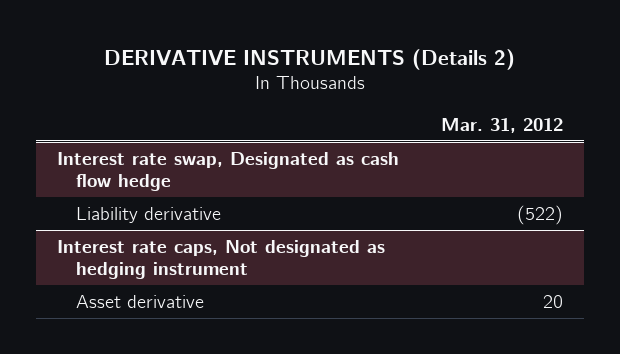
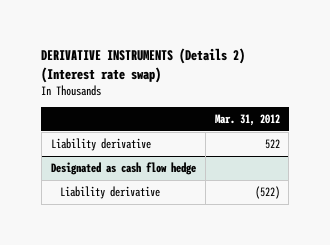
- DERIVATIVE INSTRUMENTS (Details 2)
+ DERIVATIVE INSTRUMENTS (Details 2) (Interest rate swap)
- Interest rate swap, Designated as cash flow hedge
+ Liability derivative | 522
+ Designated as cash flow hedge
- Interest rate caps, Not designated as hedging instrument
- Asset derivative | 20

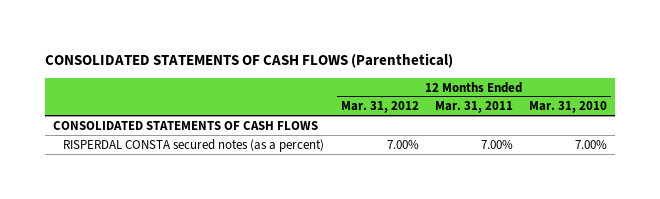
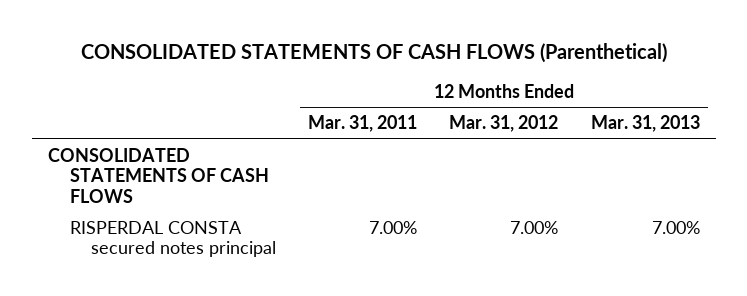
- | 12 Months Ended Mar. 31, 2012 | 12 Months Ended Mar. 31, 2011 | 12 Months Ended Mar. 31, 2010
+ | 12 Months Ended Mar. 31, 2011 | 12 Months Ended Mar. 31, 2012 | 12 Months Ended Mar. 31, 2013
- RISPERDAL CONSTA secured notes (as a percent) | 7.00% | 7.00% | 7.00%
+ RISPERDAL CONSTA secured notes principal | 7.00% | 7.00% | 7.00%

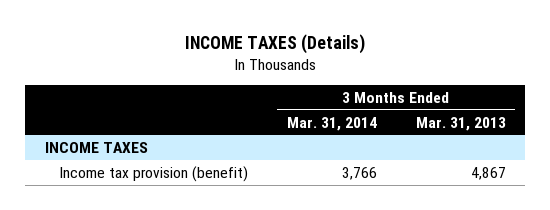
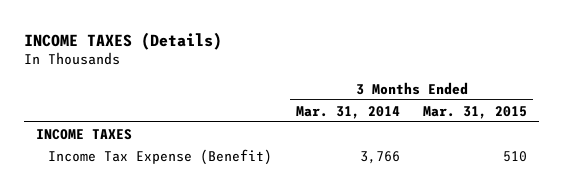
- | 3 Months Ended Mar. 31, 2014 | 3 Months Ended Mar. 31, 2013
+ | 3 Months Ended Mar. 31, 2014 | 3 Months Ended Mar. 31, 2015
- Income tax provision (benefit) | 3,766 | 4,867
+ Income Tax Expense (Benefit) | 3,766 | 510

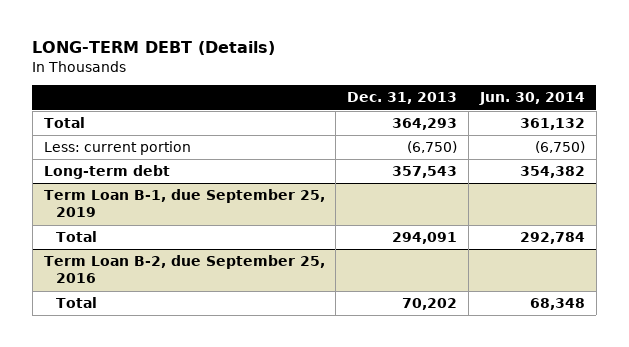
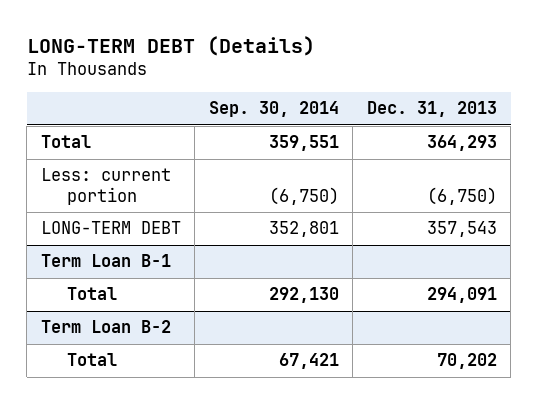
- | Dec. 31, 2013 | Jun. 30, 2014
+ | Sep. 30, 2014 | Dec. 31, 2013
- Long-term debt | 357,543 | 354,382
- Term Loan B-1, due September 25, 2019
+ LONG-TERM DEBT | 352,801 | 357,543
+ Term Loan B-1
- Term Loan B-2, due September 25, 2016
+ Term Loan B-2

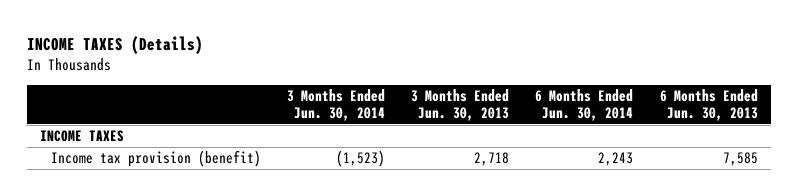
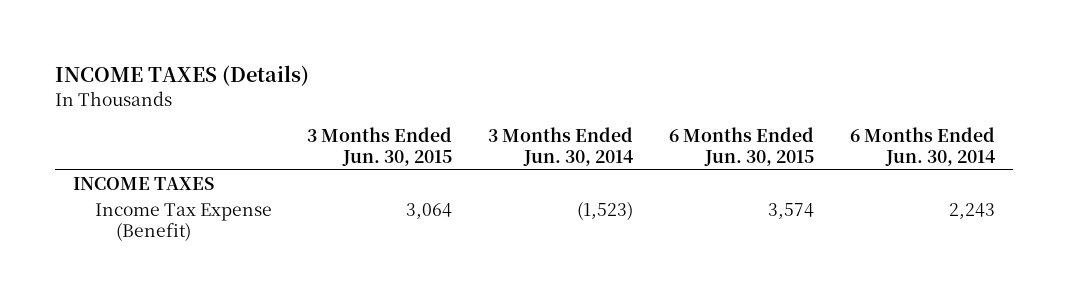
- | 3 Months Ended Jun. 30, 2014 | 3 Months Ended Jun. 30, 2013 | 6 Months Ended Jun. 30, 2014 | 6 Months Ended Jun. 30, 2013
+ | 3 Months Ended Jun. 30, 2015 | 3 Months Ended Jun. 30, 2014 | 6 Months Ended Jun. 30, 2015 | 6 Months Ended Jun. 30, 2014
- Income tax provision (benefit) | (1,523) | 2,718 | 2,243 | 7,585
+ Income Tax Expense (Benefit) | 3,064 | (1,523) | 3,574 | 2,243

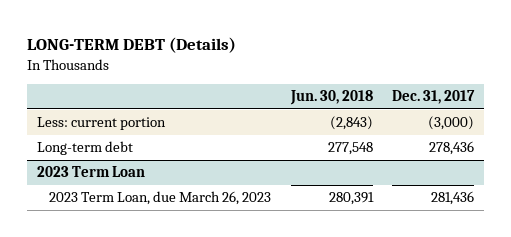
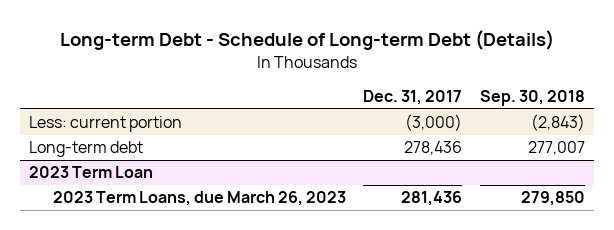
- LONG-TERM DEBT (Details)
+ Long-term Debt - Schedule of Long-term Debt (Details)
- | Jun. 30, 2018 | Dec. 31, 2017
+ | Dec. 31, 2017 | Sep. 30, 2018
@ 2023 Term Loan
- 2023 Term Loan, due March 26, 2023 | 280,391 | 281,436
+ 2023 Term Loans, due March 26, 2023 | 281,436 | 279,850

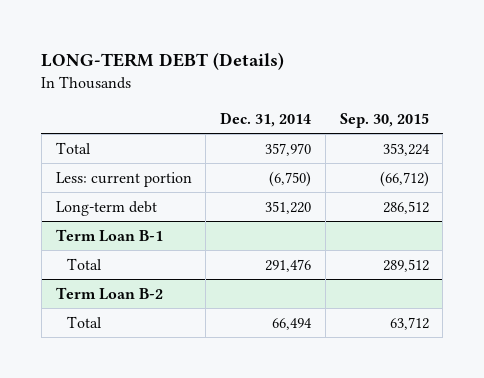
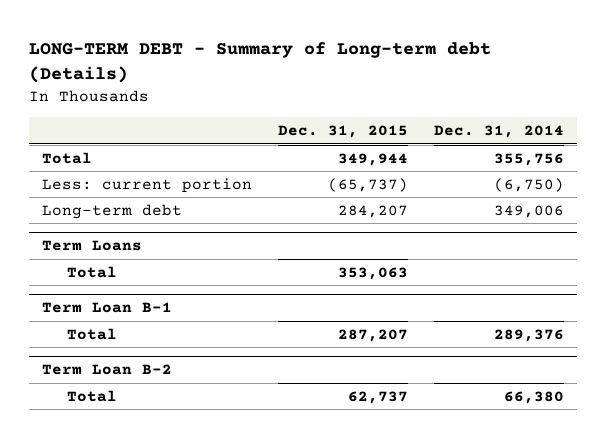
- LONG-TERM DEBT (Details)
+ LONG-TERM DEBT - Summary of Long-term debt (Details)
- | Dec. 31, 2014 | Sep. 30, 2015
+ | Dec. 31, 2015 | Dec. 31, 2014
- Total | 357,970 | 353,224
+ Total | 349,944 | 355,756
- Long-term debt | 351,220 | 286,512
+ Long-term debt | 284,207 | 349,006
+ Term Loans
+ Total | 353,063 |
@ Term Loan B-1
- Total | 291,476 | 289,512
+ Total | 287,207 | 289,376
@ Term Loan B-2
- Total | 66,494 | 63,712
+ Total | 62,737 | 66,380

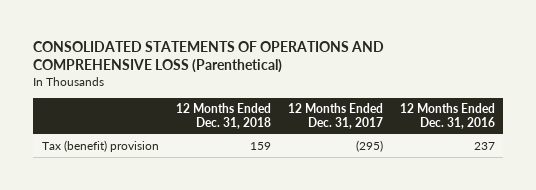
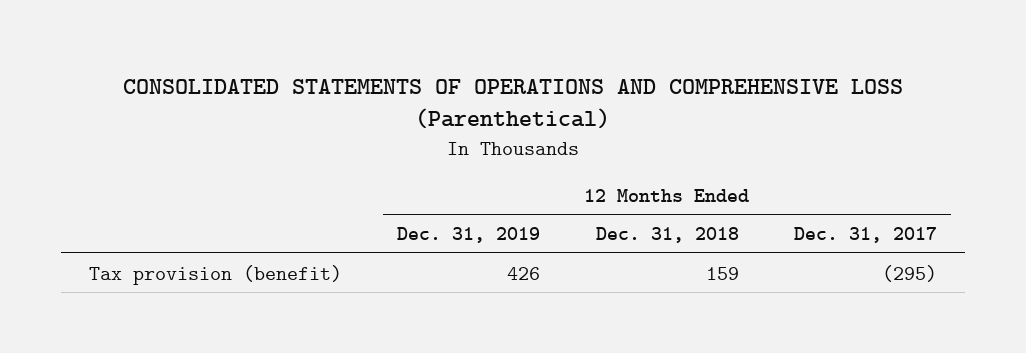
- | 12 Months Ended Dec. 31, 2018 | 12 Months Ended Dec. 31, 2017 | 12 Months Ended Dec. 31, 2016
+ | 12 Months Ended Dec. 31, 2019 | 12 Months Ended Dec. 31, 2018 | 12 Months Ended Dec. 31, 2017
- Tax (benefit) provision | 159 | (295) | 237
+ Tax provision (benefit) | 426 | 159 | (295)

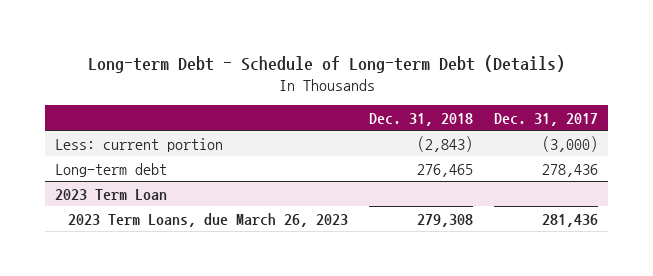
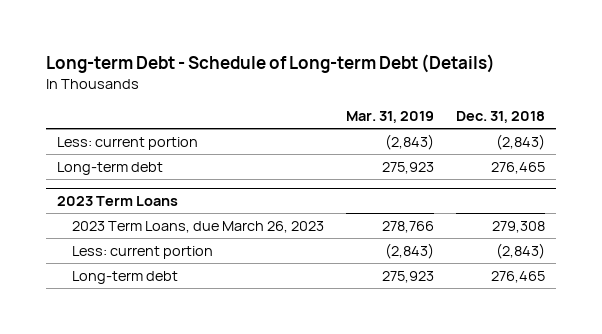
- | Dec. 31, 2018 | Dec. 31, 2017
+ | Mar. 31, 2019 | Dec. 31, 2018
- 2023 Term Loan
+ 2023 Term Loans
+ Less: current portion | (2,843) | (2,843)
+ Long-term debt | 275,923 | 276,465

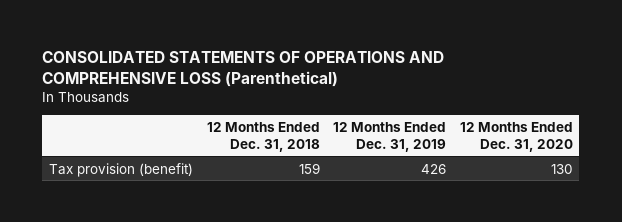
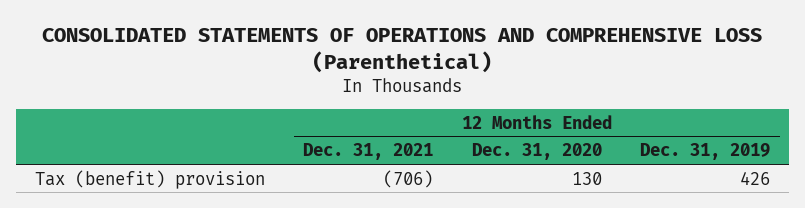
- | 12 Months Ended Dec. 31, 2018 | 12 Months Ended Dec. 31, 2019 | 12 Months Ended Dec. 31, 2020
+ | 12 Months Ended Dec. 31, 2021 | 12 Months Ended Dec. 31, 2020 | 12 Months Ended Dec. 31, 2019
- Tax provision (benefit) | 159 | 426 | 130
+ Tax (benefit) provision | (706) | 130 | 426

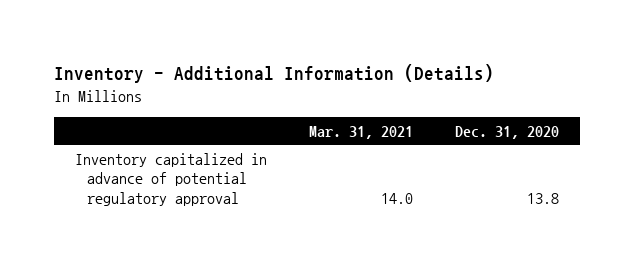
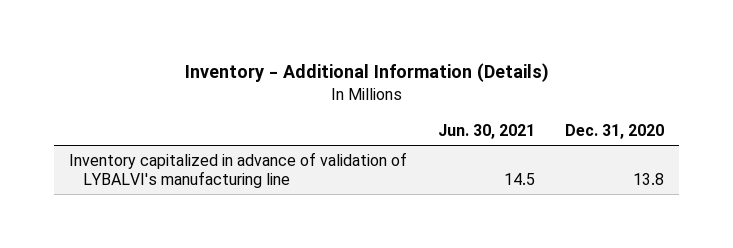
- | Mar. 31, 2021 | Dec. 31, 2020
+ | Jun. 30, 2021 | Dec. 31, 2020
- Inventory capitalized in advance of potential regulatory approval | 14.0 | 13.8
+ Inventory capitalized in advance of validation of LYBALVI's manufacturing line | 14.5 | 13.8

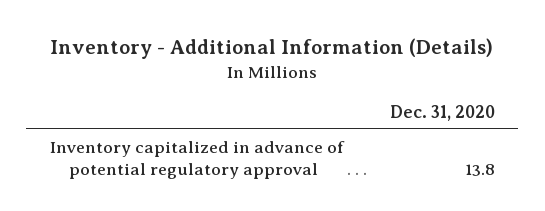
- | Jun. 30, 2021 | Dec. 31, 2020
+ | Dec. 31, 2020
- Inventory capitalized in advance of validation of LYBALVI's manufacturing line | 14.5 | 13.8
+ Inventory capitalized in advance of potential regulatory approval | 13.8

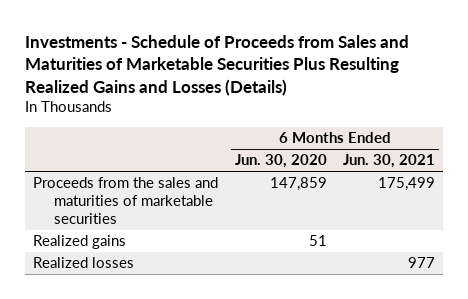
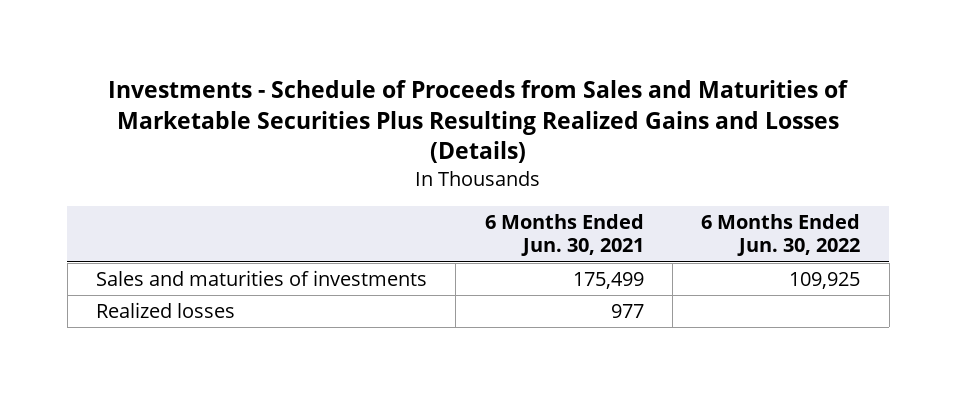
- | 6 Months Ended Jun. 30, 2020 | 6 Months Ended Jun. 30, 2021
+ | 6 Months Ended Jun. 30, 2021 | 6 Months Ended Jun. 30, 2022
- Proceeds from the sales and maturities of marketable securities | 147,859 | 175,499
- Realized gains | 51 |
+ Sales and maturities of investments | 175,499 | 109,925

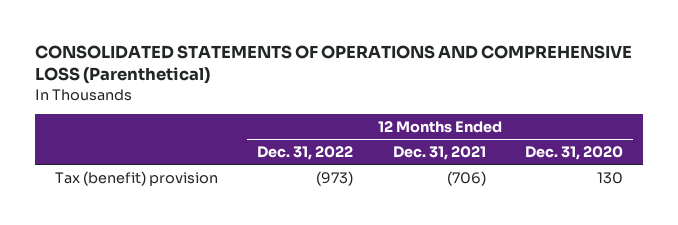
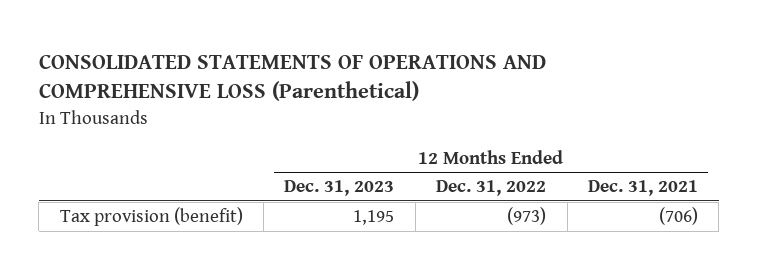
- | 12 Months Ended Dec. 31, 2022 | 12 Months Ended Dec. 31, 2021 | 12 Months Ended Dec. 31, 2020
+ | 12 Months Ended Dec. 31, 2023 | 12 Months Ended Dec. 31, 2022 | 12 Months Ended Dec. 31, 2021
- Tax (benefit) provision | (973) | (706) | 130
+ Tax provision (benefit) | 1,195 | (973) | (706)

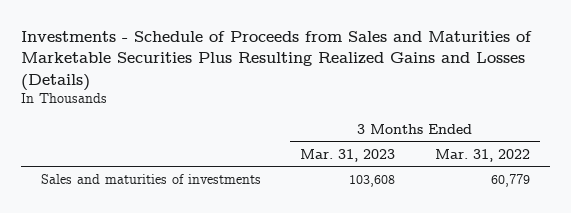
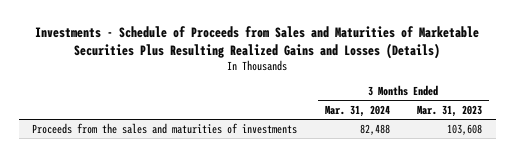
- | 3 Months Ended Mar. 31, 2023 | 3 Months Ended Mar. 31, 2022
+ | 3 Months Ended Mar. 31, 2024 | 3 Months Ended Mar. 31, 2023
- Sales and maturities of investments | 103,608 | 60,779
+ Proceeds from the sales and maturities of investments | 82,488 | 103,608

